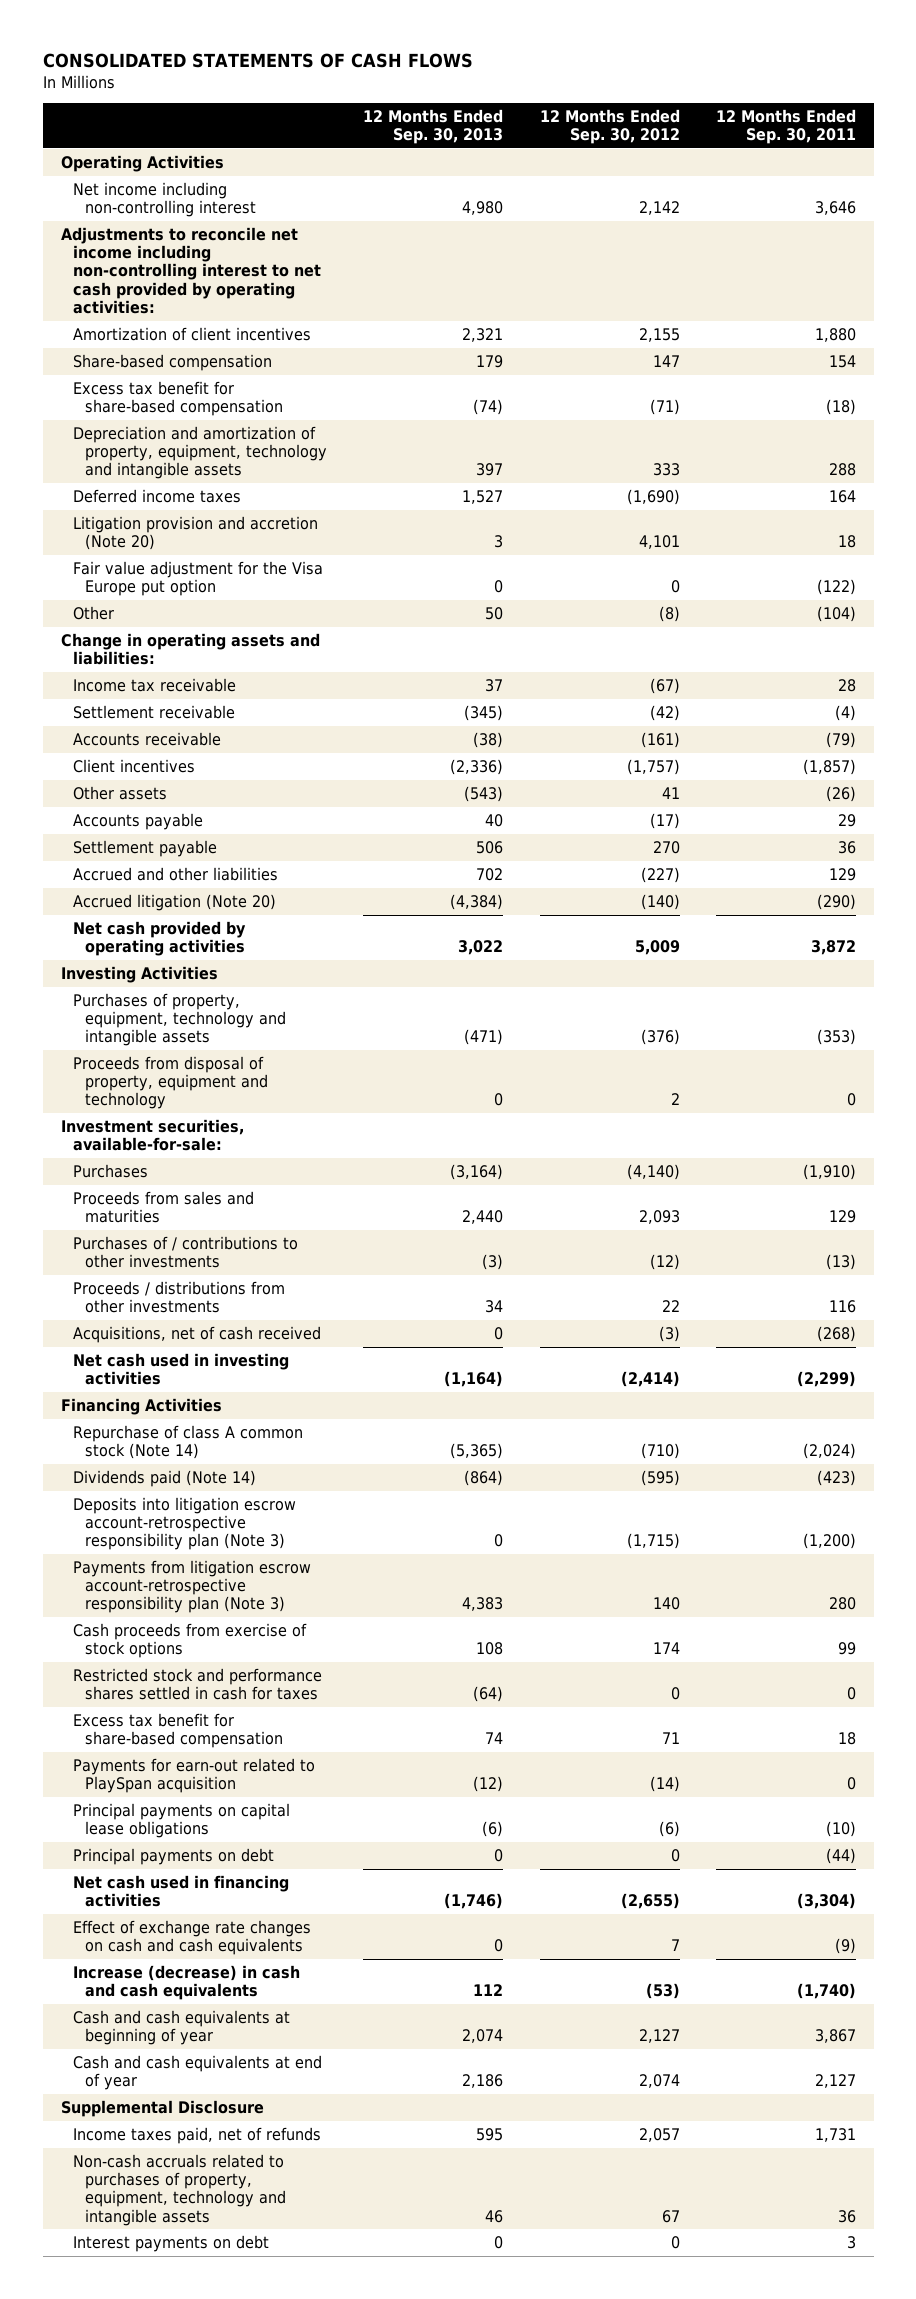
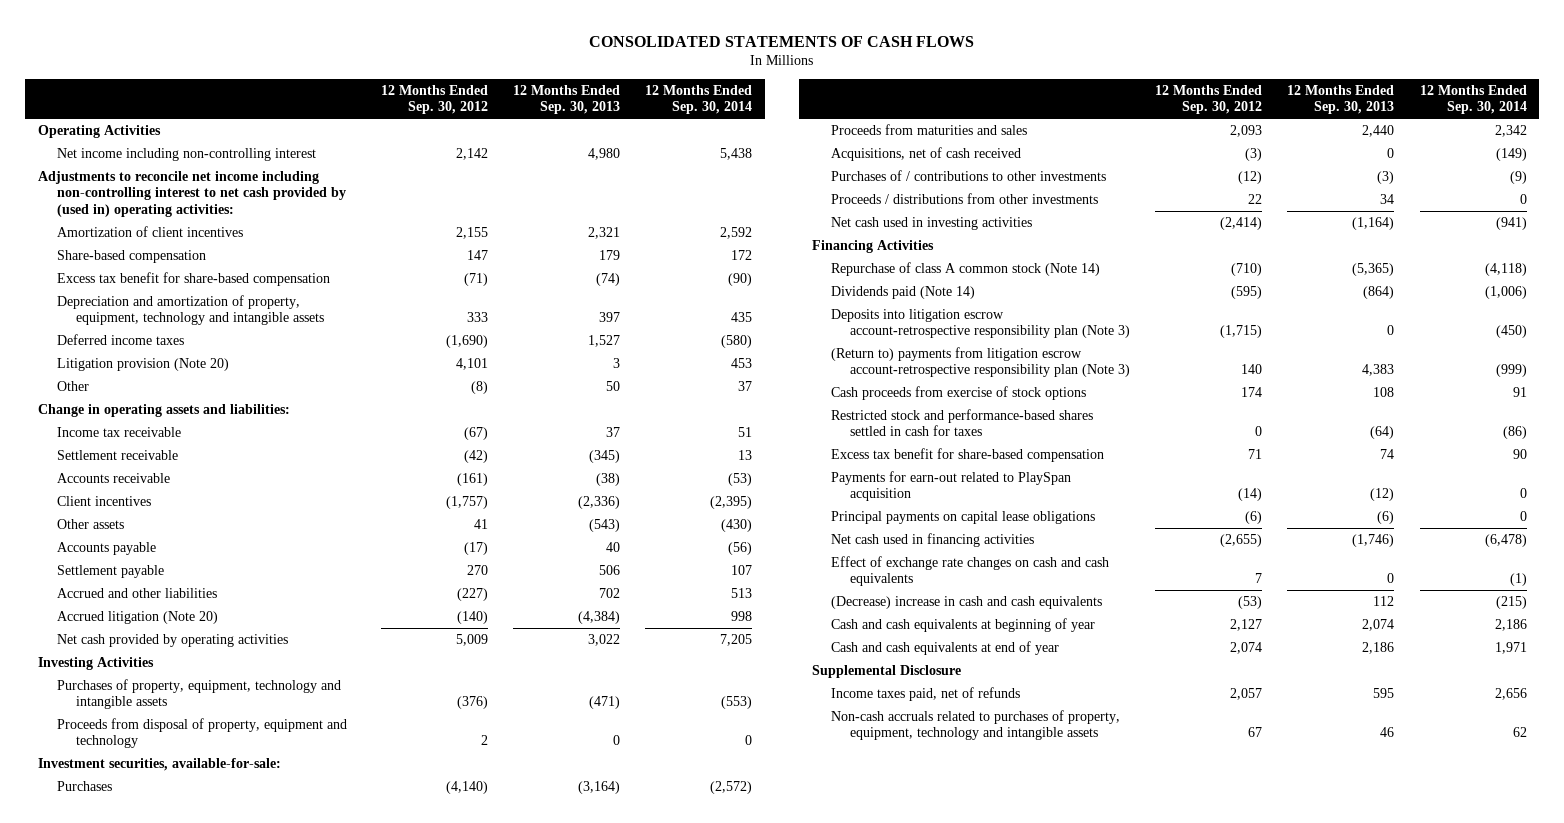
- | 12 Months Ended Sep. 30, 2013 | 12 Months Ended Sep. 30, 2012 | 12 Months Ended Sep. 30, 2011
+ | 12 Months Ended Sep. 30, 2012 | 12 Months Ended Sep. 30, 2013 | 12 Months Ended Sep. 30, 2014
- Adjustments to reconcile net income including non-controlling interest to net cash provided by operating activities:
+ Adjustments to reconcile net income including non-controlling interest to net cash provided by (used in) operating activities:
- Litigation provision and accretion (Note 20) | 3 | 4,101 | 18
- Fair value adjustment for the Visa Europe put option | 0 | 0 | (122)
+ Litigation provision (Note 20) | 4,101 | 3 | 453
- Proceeds from sales and maturities | 2,440 | 2,093 | 129
+ Proceeds from maturities and sales | 2,093 | 2,440 | 2,342
moved up: Acquisitions, net of cash received | (3) | 0 | (149)
- Payments from litigation escrow account-retrospective responsibility plan (Note 3) | 4,383 | 140 | 280
+ (Return to) payments from litigation escrow account-retrospective responsibility plan (Note 3) | 140 | 4,383 | (999)
- Restricted stock and performance shares settled in cash for taxes | (64) | 0 | 0
+ Restricted stock and performance-based shares settled in cash for taxes | 0 | (64) | (86)
- Principal payments on debt | 0 | 0 | (44)
- Increase (decrease) in cash and cash equivalents | 112 | (53) | (1,740)
+ (Decrease) increase in cash and cash equivalents | (53) | 112 | (215)
- Interest payments on debt | 0 | 0 | 3

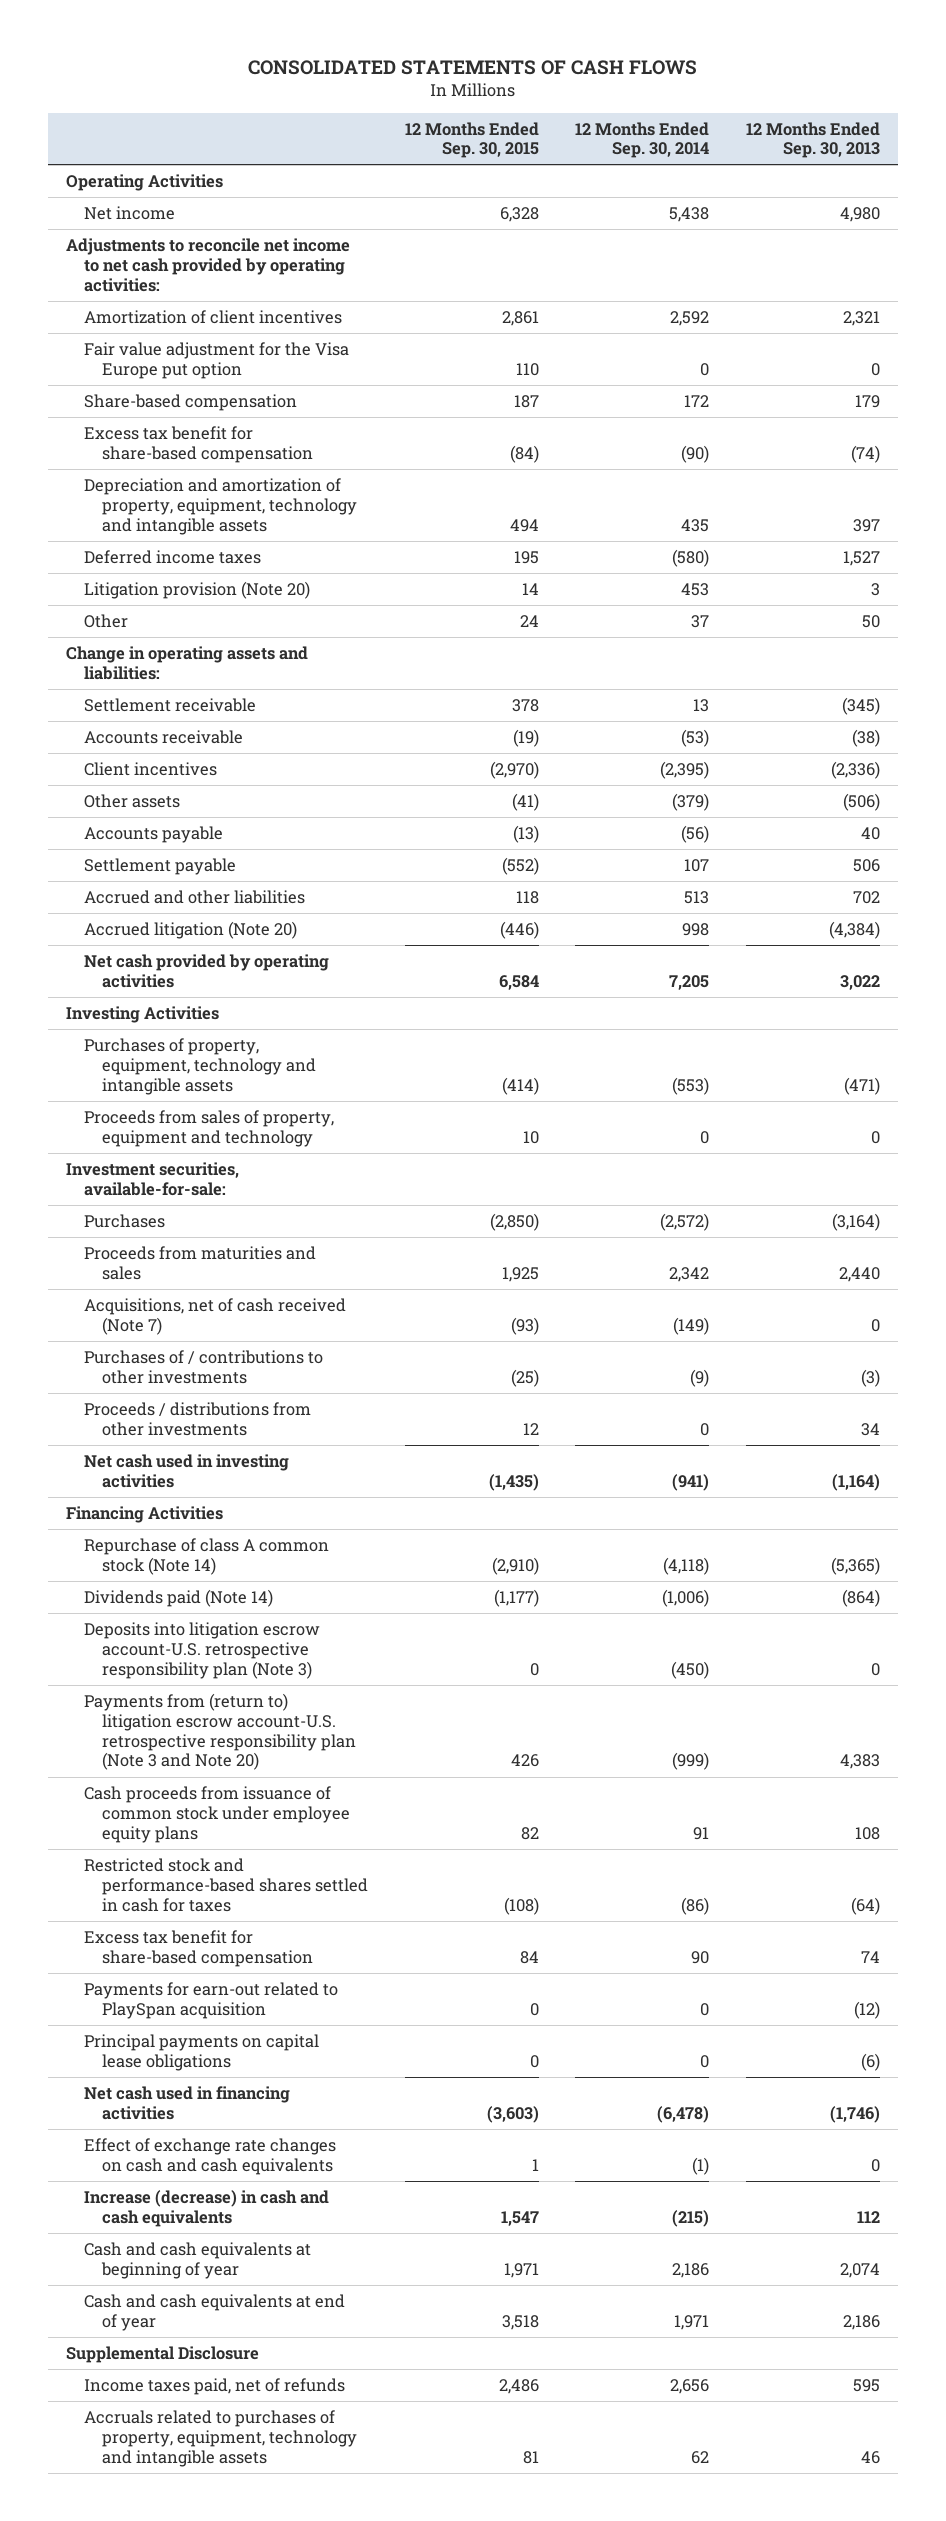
- | 12 Months Ended Sep. 30, 2012 | 12 Months Ended Sep. 30, 2013 | 12 Months Ended Sep. 30, 2014
+ | 12 Months Ended Sep. 30, 2015 | 12 Months Ended Sep. 30, 2014 | 12 Months Ended Sep. 30, 2013
- Net income including non-controlling interest | 2,142 | 4,980 | 5,438
- Adjustments to reconcile net income including non-controlling interest to net cash provided by (used in) operating activities:
+ Net income | 6,328 | 5,438 | 4,980
+ Adjustments to reconcile net income to net cash provided by operating activities:
+ Fair value adjustment for the Visa Europe put option | 110 | 0 | 0
- Income tax receivable | (67) | 37 | 51
- Other assets | 41 | (543) | (430)
+ Other assets | (41) | (379) | (506)
- Proceeds from disposal of property, equipment and technology | 2 | 0 | 0
+ Proceeds from sales of property, equipment and technology | 10 | 0 | 0
- Acquisitions, net of cash received | (3) | 0 | (149)
+ Acquisitions, net of cash received (Note 7) | (93) | (149) | 0
- Deposits into litigation escrow account-retrospective responsibility plan (Note 3) | (1,715) | 0 | (450)
- (Return to) payments from litigation escrow account-retrospective responsibility plan (Note 3) | 140 | 4,383 | (999)
- Cash proceeds from exercise of stock options | 174 | 108 | 91
+ Deposits into litigation escrow account-U.S. retrospective responsibility plan (Note 3) | 0 | (450) | 0
+ Payments from (return to) litigation escrow account-U.S. retrospective responsibility plan (Note 3 and Note 20) | 426 | (999) | 4,383
+ Cash proceeds from issuance of common stock under employee equity plans | 82 | 91 | 108
- (Decrease) increase in cash and cash equivalents | (53) | 112 | (215)
+ Increase (decrease) in cash and cash equivalents | 1,547 | (215) | 112
- Non-cash accruals related to purchases of property, equipment, technology and intangible assets | 67 | 46 | 62
+ Accruals related to purchases of property, equipment, technology and intangible assets | 81 | 62 | 46

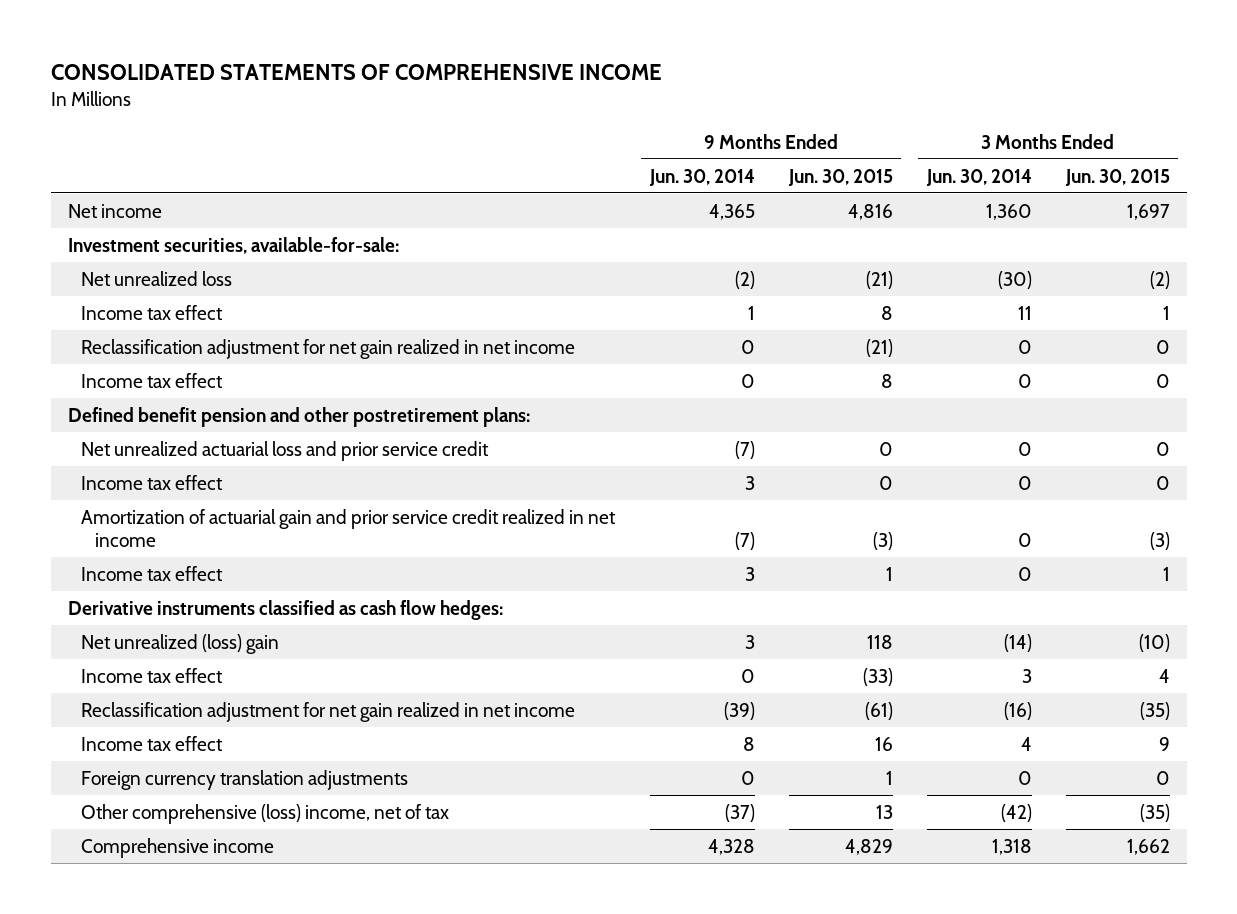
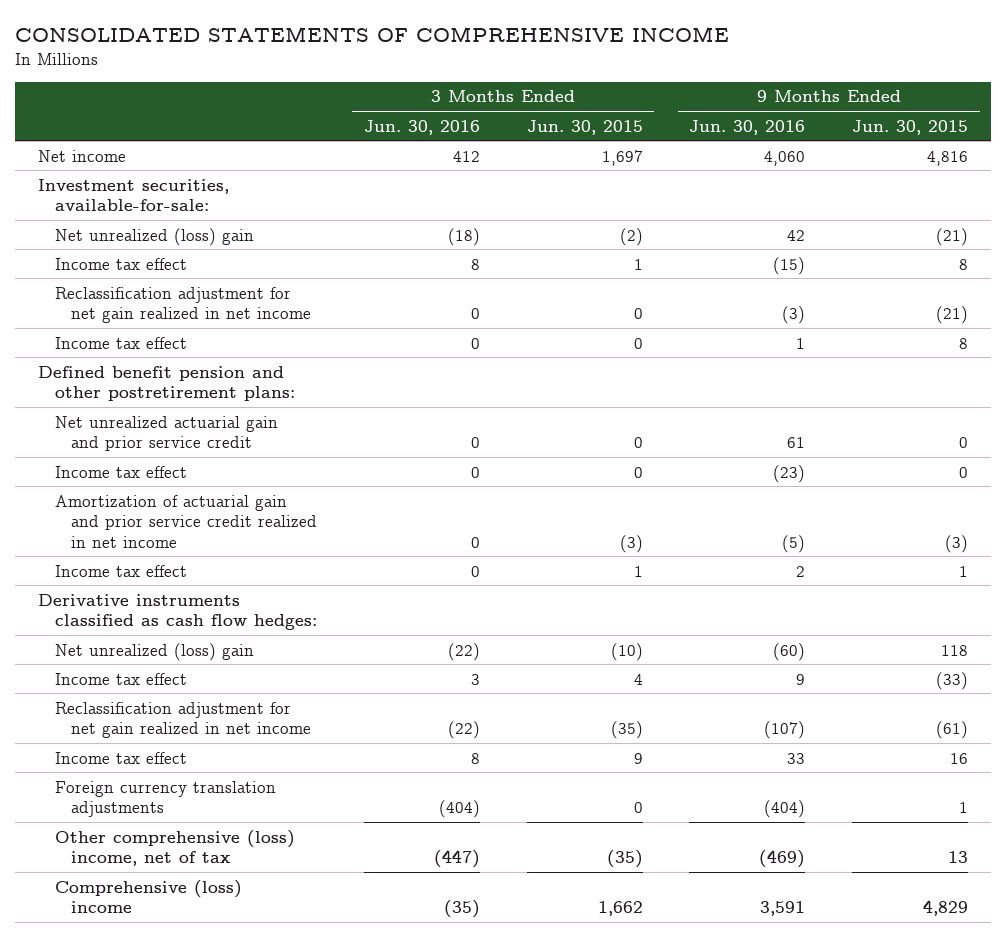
- | 9 Months Ended Jun. 30, 2014 | 9 Months Ended Jun. 30, 2015 | 3 Months Ended Jun. 30, 2014 | 3 Months Ended Jun. 30, 2015
+ | 3 Months Ended Jun. 30, 2016 | 3 Months Ended Jun. 30, 2015 | 9 Months Ended Jun. 30, 2016 | 9 Months Ended Jun. 30, 2015
- Net unrealized loss | (2) | (21) | (30) | (2)
+ Net unrealized (loss) gain | (18) | (2) | 42 | (21)
- Net unrealized actuarial loss and prior service credit | (7) | 0 | 0 | 0
+ Net unrealized actuarial gain and prior service credit | 0 | 0 | 61 | 0
- Comprehensive income | 4,328 | 4,829 | 1,318 | 1,662
+ Comprehensive (loss) income | (35) | 1,662 | 3,591 | 4,829

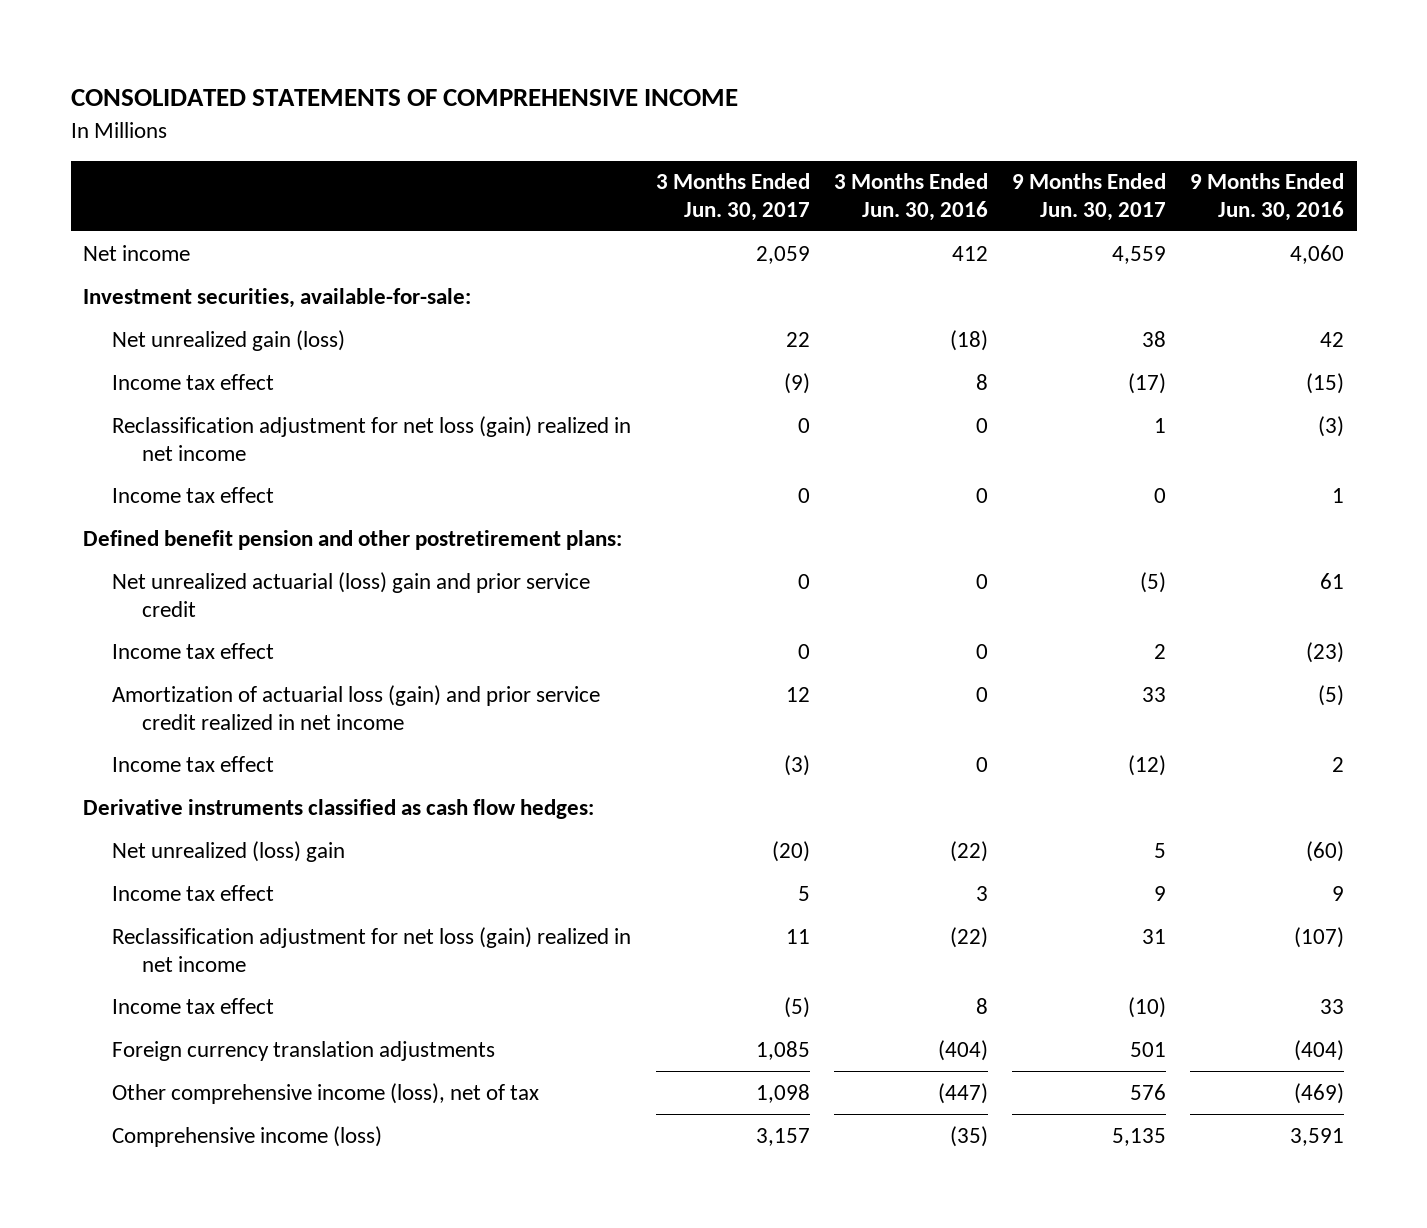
- | 3 Months Ended Jun. 30, 2016 | 3 Months Ended Jun. 30, 2015 | 9 Months Ended Jun. 30, 2016 | 9 Months Ended Jun. 30, 2015
+ | 3 Months Ended Jun. 30, 2017 | 3 Months Ended Jun. 30, 2016 | 9 Months Ended Jun. 30, 2017 | 9 Months Ended Jun. 30, 2016
- Net unrealized (loss) gain | (18) | (2) | 42 | (21)
+ Net unrealized gain (loss) | 22 | (18) | 38 | 42
- Reclassification adjustment for net gain realized in net income | 0 | 0 | (3) | (21)
+ Reclassification adjustment for net loss (gain) realized in net income | 0 | 0 | 1 | (3)
- Net unrealized actuarial gain and prior service credit | 0 | 0 | 61 | 0
+ Net unrealized actuarial (loss) gain and prior service credit | 0 | 0 | (5) | 61
- Amortization of actuarial gain and prior service credit realized in net income | 0 | (3) | (5) | (3)
+ Amortization of actuarial loss (gain) and prior service credit realized in net income | 12 | 0 | 33 | (5)
- Reclassification adjustment for net gain realized in net income | (22) | (35) | (107) | (61)
+ Reclassification adjustment for net loss (gain) realized in net income | 11 | (22) | 31 | (107)
- Other comprehensive (loss) income, net of tax | (447) | (35) | (469) | 13
- Comprehensive (loss) income | (35) | 1,662 | 3,591 | 4,829
+ Other comprehensive income (loss), net of tax | 1,098 | (447) | 576 | (469)
+ Comprehensive income (loss) | 3,157 | (35) | 5,135 | 3,591

